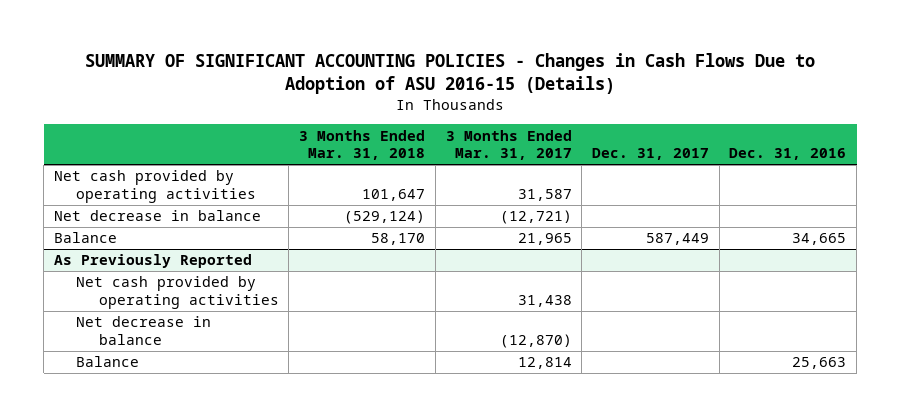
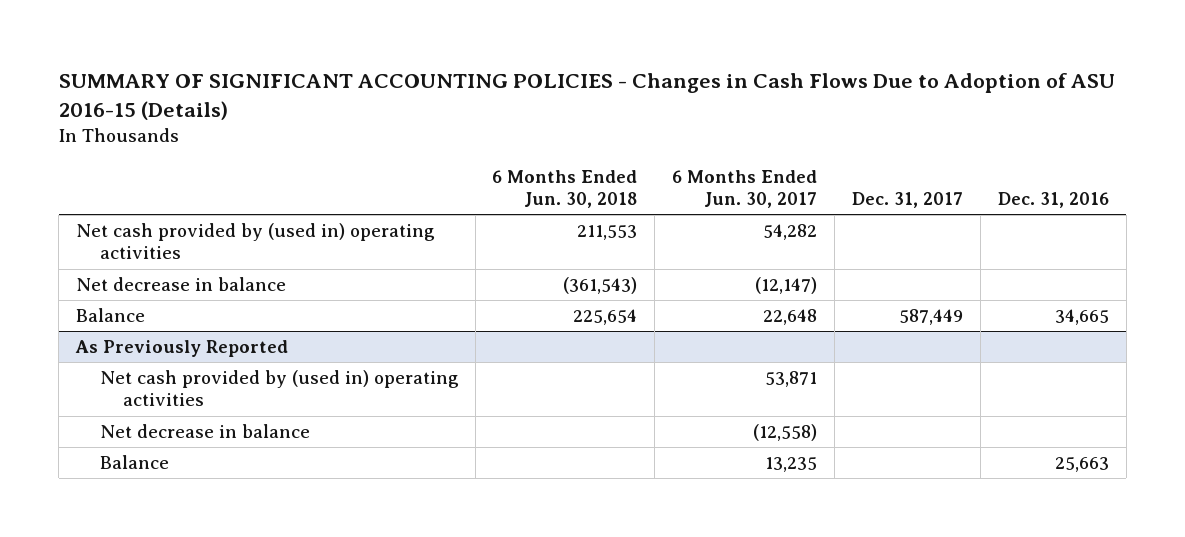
- | 3 Months Ended Mar. 31, 2018 | 3 Months Ended Mar. 31, 2017 | Dec. 31, 2017 | Dec. 31, 2016
+ | 6 Months Ended Jun. 30, 2018 | 6 Months Ended Jun. 30, 2017 | Dec. 31, 2017 | Dec. 31, 2016
- Net cash provided by operating activities | 101,647 | 31,587 | |
+ Net cash provided by (used in) operating activities | 211,553 | 54,282 | |
@ As Previously Reported
- Net cash provided by operating activities | | 31,438 | |
+ Net cash provided by (used in) operating activities | | 53,871 | |

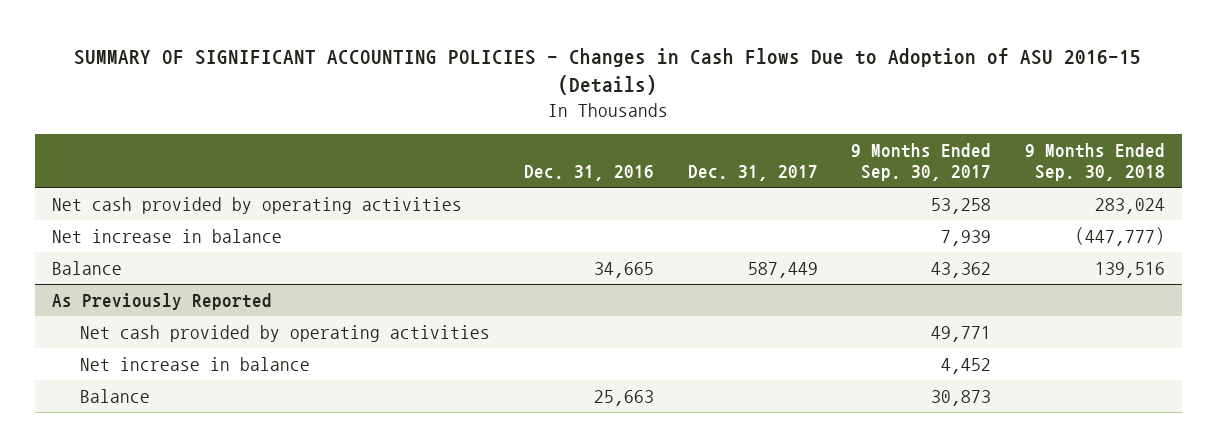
- | 6 Months Ended Jun. 30, 2018 | 6 Months Ended Jun. 30, 2017 | Dec. 31, 2017 | Dec. 31, 2016
+ | Dec. 31, 2016 | Dec. 31, 2017 | 9 Months Ended Sep. 30, 2017 | 9 Months Ended Sep. 30, 2018
- Net cash provided by (used in) operating activities | 211,553 | 54,282 | |
- Net decrease in balance | (361,543) | (12,147) | |
+ Net cash provided by operating activities | | | 53,258 | 283,024
+ Net increase in balance | | | 7,939 | (447,777)
@ As Previously Reported
- Net cash provided by (used in) operating activities | | 53,871 | |
- Net decrease in balance | | (12,558) | |
+ Net cash provided by operating activities | | | 49,771 |
+ Net increase in balance | | | 4,452 |

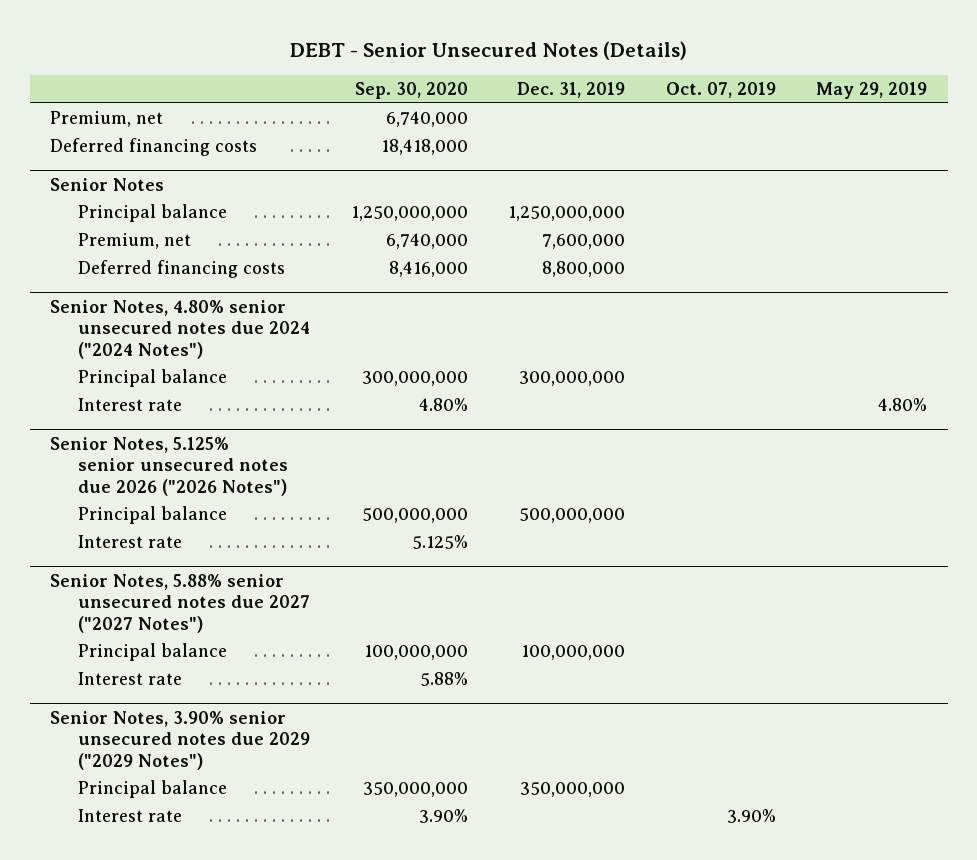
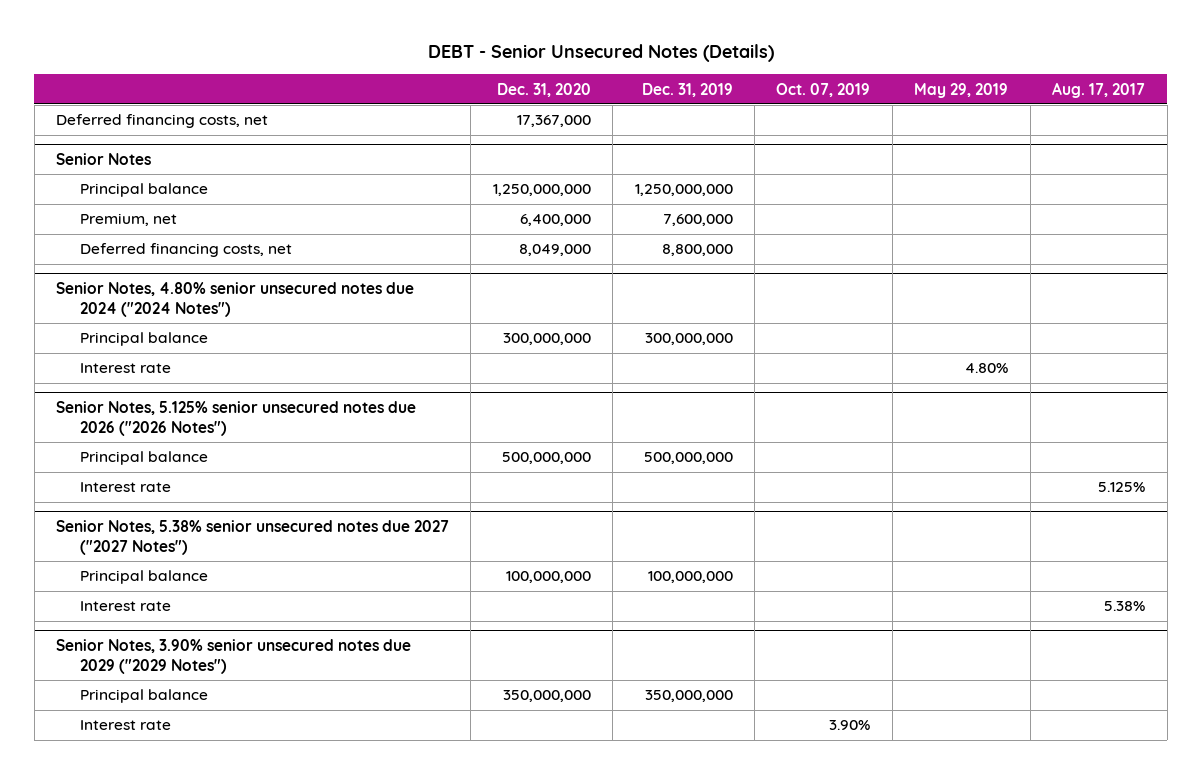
- | Sep. 30, 2020 | Dec. 31, 2019 | Oct. 07, 2019 | May 29, 2019
+ | Dec. 31, 2020 | Dec. 31, 2019 | Oct. 07, 2019 | May 29, 2019 | Aug. 17, 2017
- Premium, net | 6,740,000 | | |
- Deferred financing costs | 18,418,000 | | |
+ Deferred financing costs, net | 17,367,000 | | | |
@ Senior Notes
- Deferred financing costs | 8,416,000 | 8,800,000 | |
+ Deferred financing costs, net | 8,049,000 | 8,800,000 | | |
- Senior Notes, 5.88% senior unsecured notes due 2027 ("2027 Notes")
+ Senior Notes, 5.38% senior unsecured notes due 2027 ("2027 Notes")

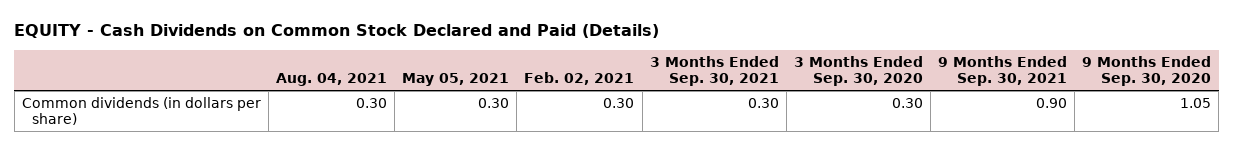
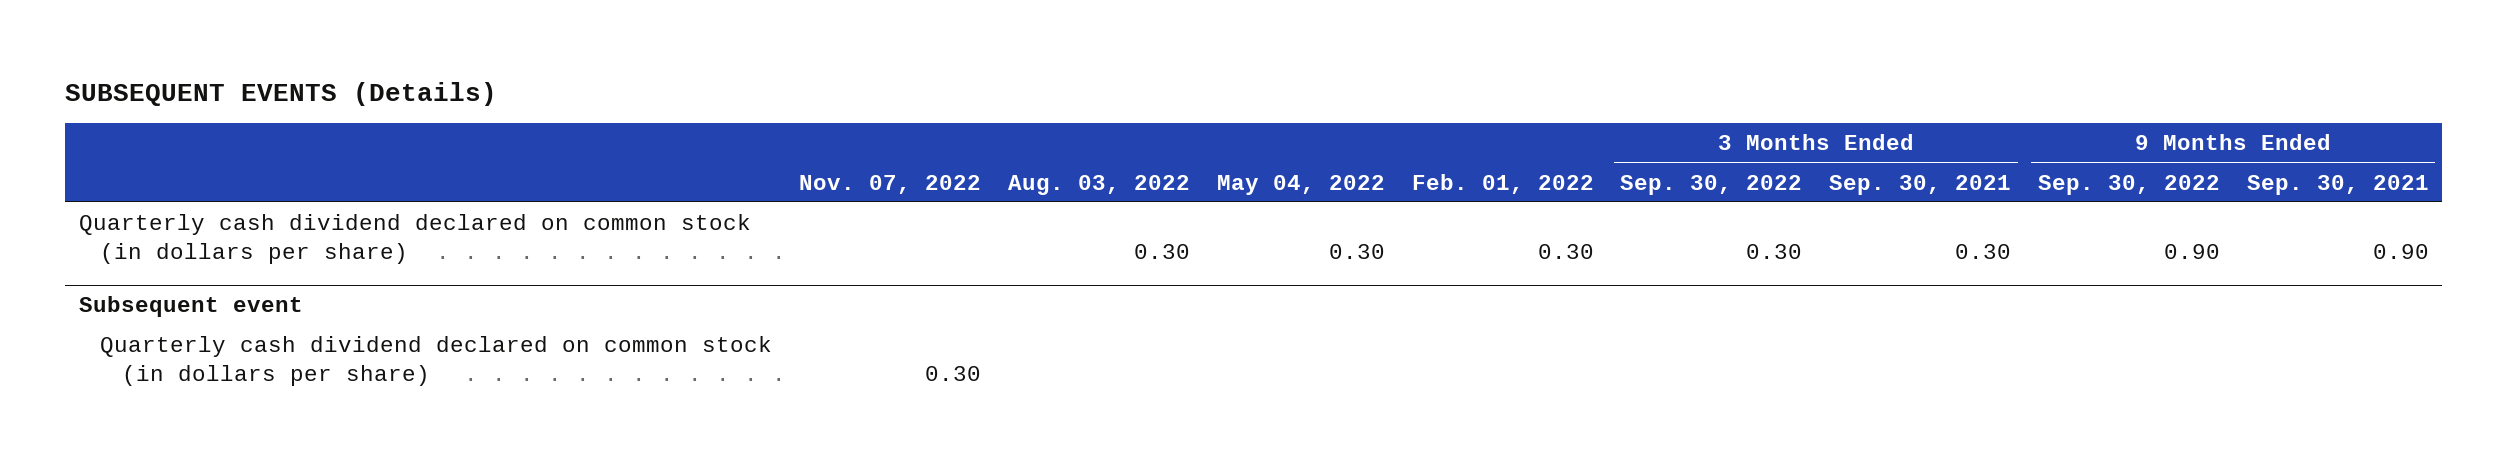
- EQUITY - Cash Dividends on Common Stock Declared and Paid (Details)
+ SUBSEQUENT EVENTS (Details)
- | Aug. 04, 2021 | May 05, 2021 | Feb. 02, 2021 | 3 Months Ended Sep. 30, 2021 | 3 Months Ended Sep. 30, 2020 | 9 Months Ended Sep. 30, 2021 | 9 Months Ended Sep. 30, 2020
+ | Nov. 07, 2022 | Aug. 03, 2022 | May 04, 2022 | Feb. 01, 2022 | 3 Months Ended Sep. 30, 2022 | 3 Months Ended Sep. 30, 2021 | 9 Months Ended Sep. 30, 2022 | 9 Months Ended Sep. 30, 2021
- Common dividends (in dollars per share) | 0.30 | 0.30 | 0.30 | 0.30 | 0.30 | 0.90 | 1.05
+ Quarterly cash dividend declared on common stock (in dollars per share) | | 0.30 | 0.30 | 0.30 | 0.30 | 0.30 | 0.90 | 0.90
+ Subsequent event
+ Quarterly cash dividend declared on common stock (in dollars per share) | 0.30 | | | | | | |

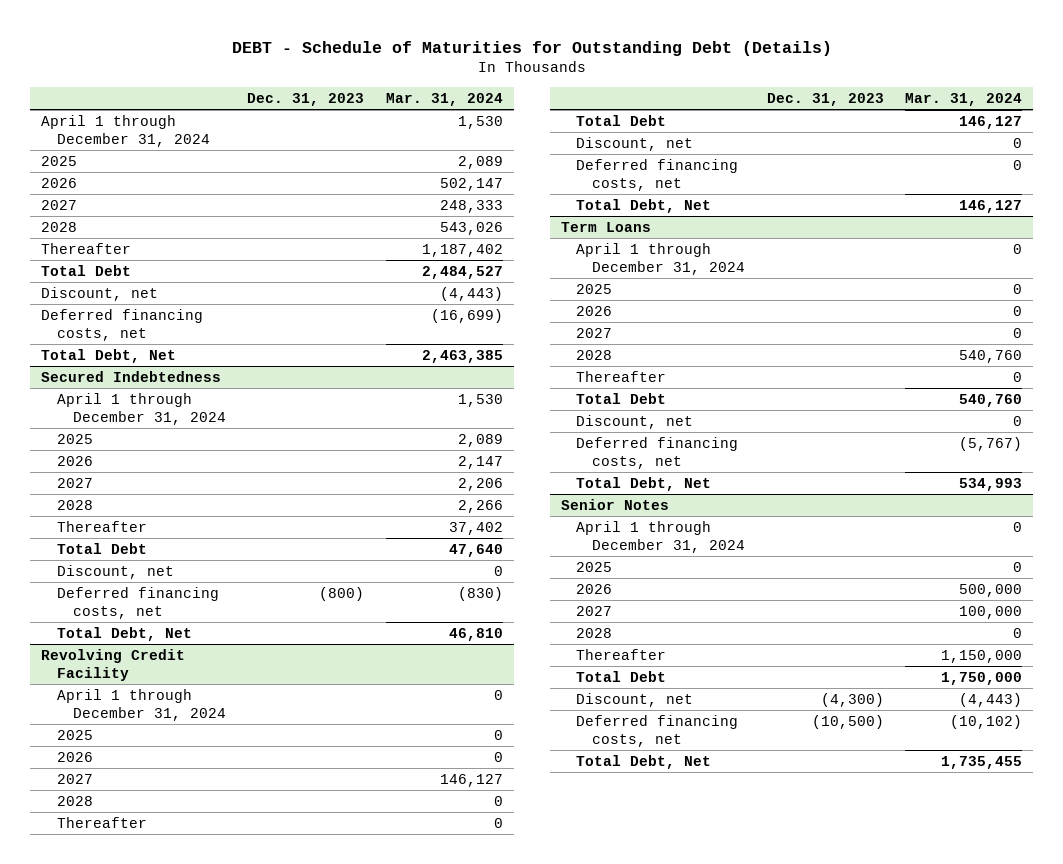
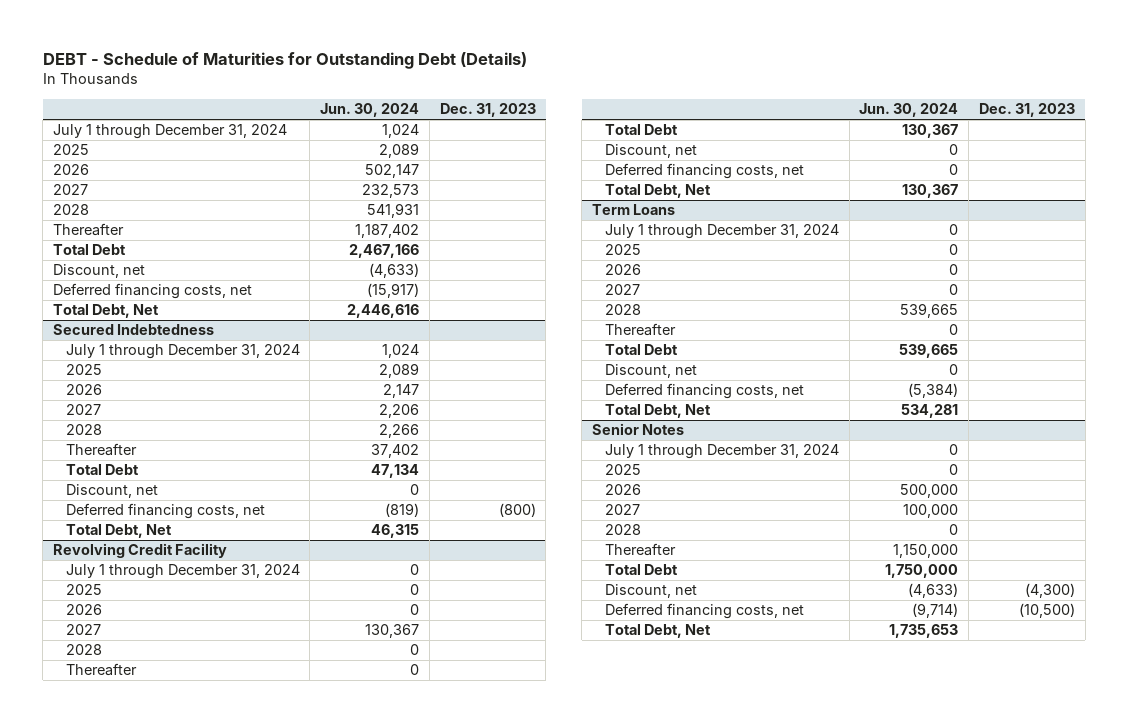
- | Dec. 31, 2023 | Mar. 31, 2024
+ | Jun. 30, 2024 | Dec. 31, 2023
- April 1 through December 31, 2024 | | 1,530
+ July 1 through December 31, 2024 | 1,024 |
@ Secured Indebtedness
- April 1 through December 31, 2024 | | 1,530
+ July 1 through December 31, 2024 | 1,024 |
@ Revolving Credit Facility
- April 1 through December 31, 2024 | | 0
+ July 1 through December 31, 2024 | 0 |
@ Term Loans
- April 1 through December 31, 2024 | | 0
+ July 1 through December 31, 2024 | 0 |
@ Senior Notes
- April 1 through December 31, 2024 | | 0
+ July 1 through December 31, 2024 | 0 |

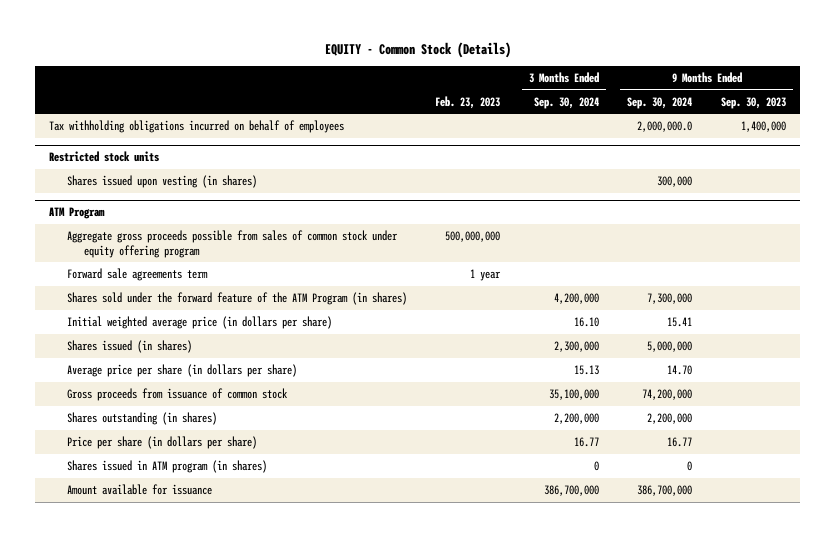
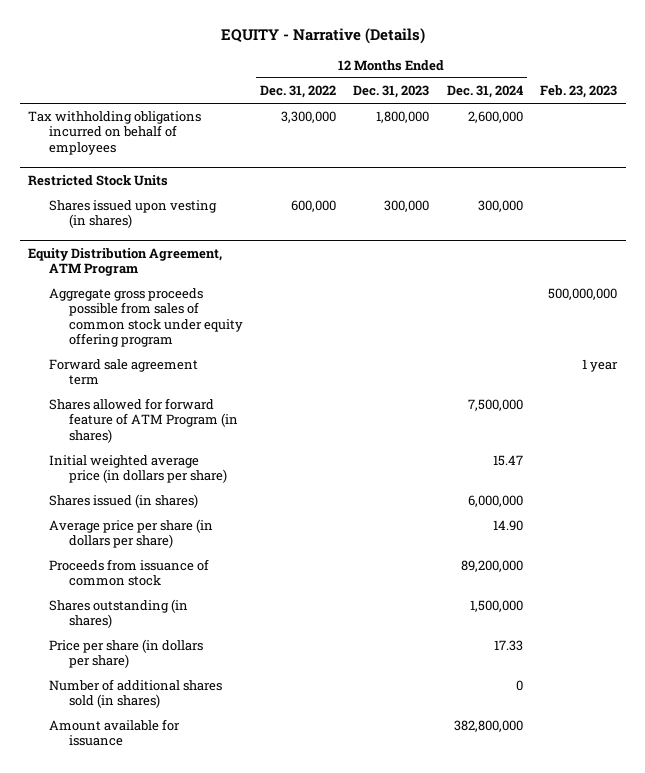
- EQUITY - Common Stock (Details)
+ EQUITY - Narrative (Details)
- | Feb. 23, 2023 | 3 Months Ended Sep. 30, 2024 | 9 Months Ended Sep. 30, 2024 | 9 Months Ended Sep. 30, 2023
+ | 12 Months Ended Dec. 31, 2022 | 12 Months Ended Dec. 31, 2023 | 12 Months Ended Dec. 31, 2024 | Feb. 23, 2023
- Restricted stock units
+ Restricted Stock Units
- ATM Program
+ Equity Distribution Agreement, ATM Program
- Forward sale agreements term | 1 year | | |
- Shares sold under the forward feature of the ATM Program (in shares) | | 4,200,000 | 7,300,000 |
+ Forward sale agreement term | | | | 1 year
+ Shares allowed for forward feature of ATM Program (in shares) | | | 7,500,000 |
- Gross proceeds from issuance of common stock | | 35,100,000 | 74,200,000 |
+ Proceeds from issuance of common stock | | | 89,200,000 |
- Shares issued in ATM program (in shares) | | 0 | 0 |
+ Number of additional shares sold (in shares) | | | 0 |

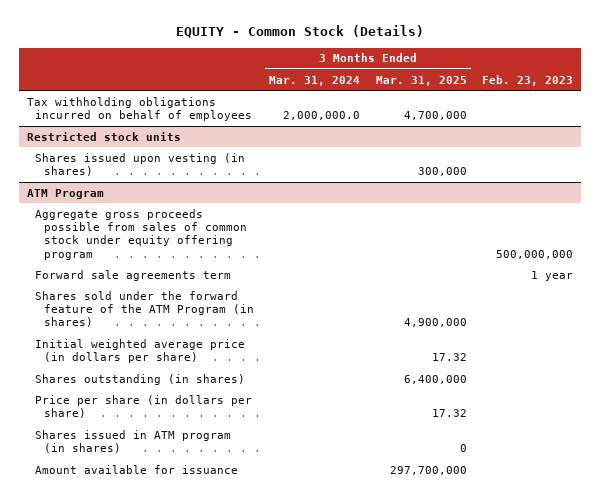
- EQUITY - Narrative (Details)
+ EQUITY - Common Stock (Details)
- | 12 Months Ended Dec. 31, 2022 | 12 Months Ended Dec. 31, 2023 | 12 Months Ended Dec. 31, 2024 | Feb. 23, 2023
+ | 3 Months Ended Mar. 31, 2024 | 3 Months Ended Mar. 31, 2025 | Feb. 23, 2023
- Restricted Stock Units
+ Restricted stock units
- Equity Distribution Agreement, ATM Program
+ ATM Program
- Forward sale agreement term | | | | 1 year
- Shares allowed for forward feature of ATM Program (in shares) | | | 7,500,000 |
+ Forward sale agreements term | | | 1 year
+ Shares sold under the forward feature of the ATM Program (in shares) | | 4,900,000 |
- Shares issued (in shares) | | | 6,000,000 |
- Average price per share (in dollars per share) | | | 14.90 |
- Proceeds from issuance of common stock | | | 89,200,000 |
- Number of additional shares sold (in shares) | | | 0 |
+ Shares issued in ATM program (in shares) | | 0 |

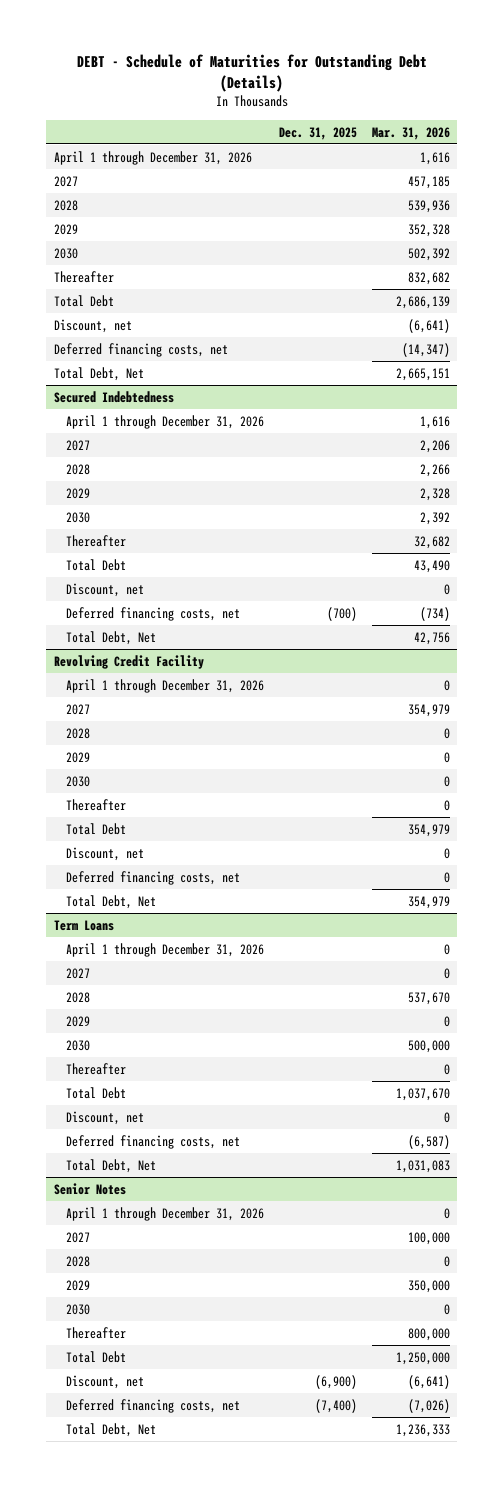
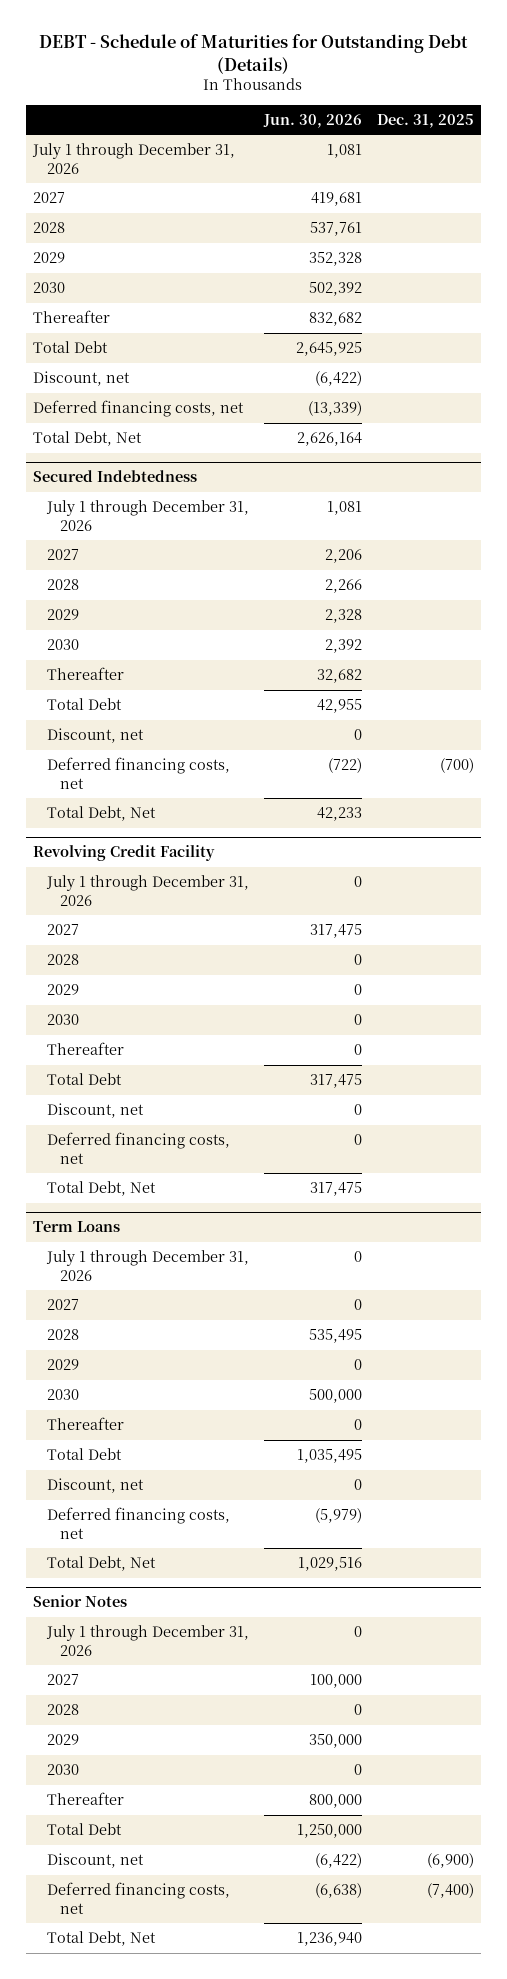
- | Dec. 31, 2025 | Mar. 31, 2026
+ | Jun. 30, 2026 | Dec. 31, 2025
- April 1 through December 31, 2026 | | 1,616
+ July 1 through December 31, 2026 | 1,081 |
@ Secured Indebtedness
- April 1 through December 31, 2026 | | 1,616
+ July 1 through December 31, 2026 | 1,081 |
@ Revolving Credit Facility
- April 1 through December 31, 2026 | | 0
+ July 1 through December 31, 2026 | 0 |
@ Term Loans
- April 1 through December 31, 2026 | | 0
+ July 1 through December 31, 2026 | 0 |
@ Senior Notes
- April 1 through December 31, 2026 | | 0
+ July 1 through December 31, 2026 | 0 |

